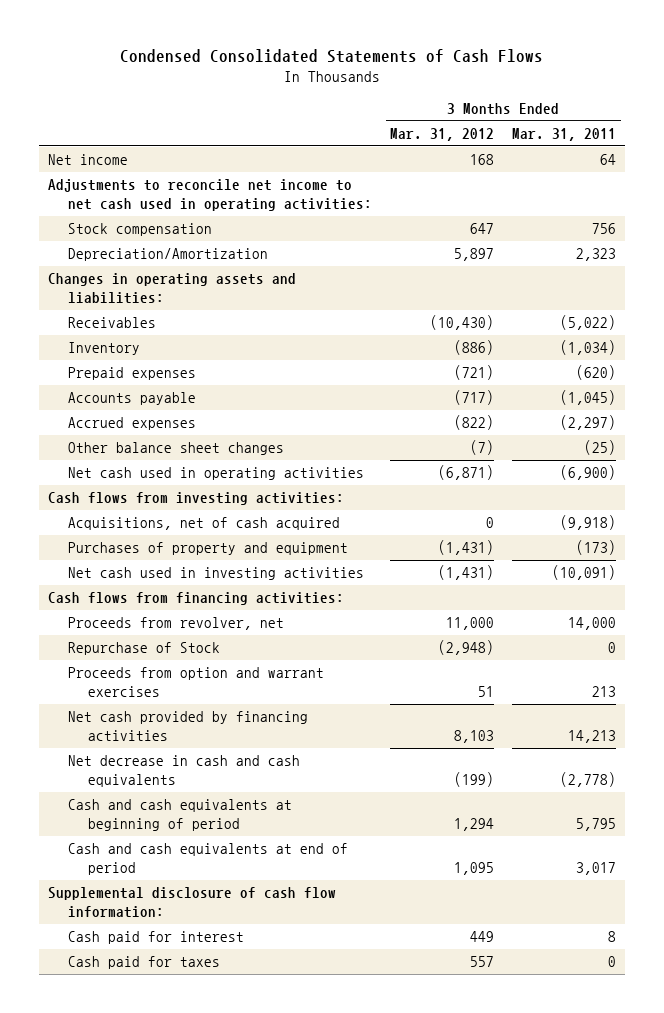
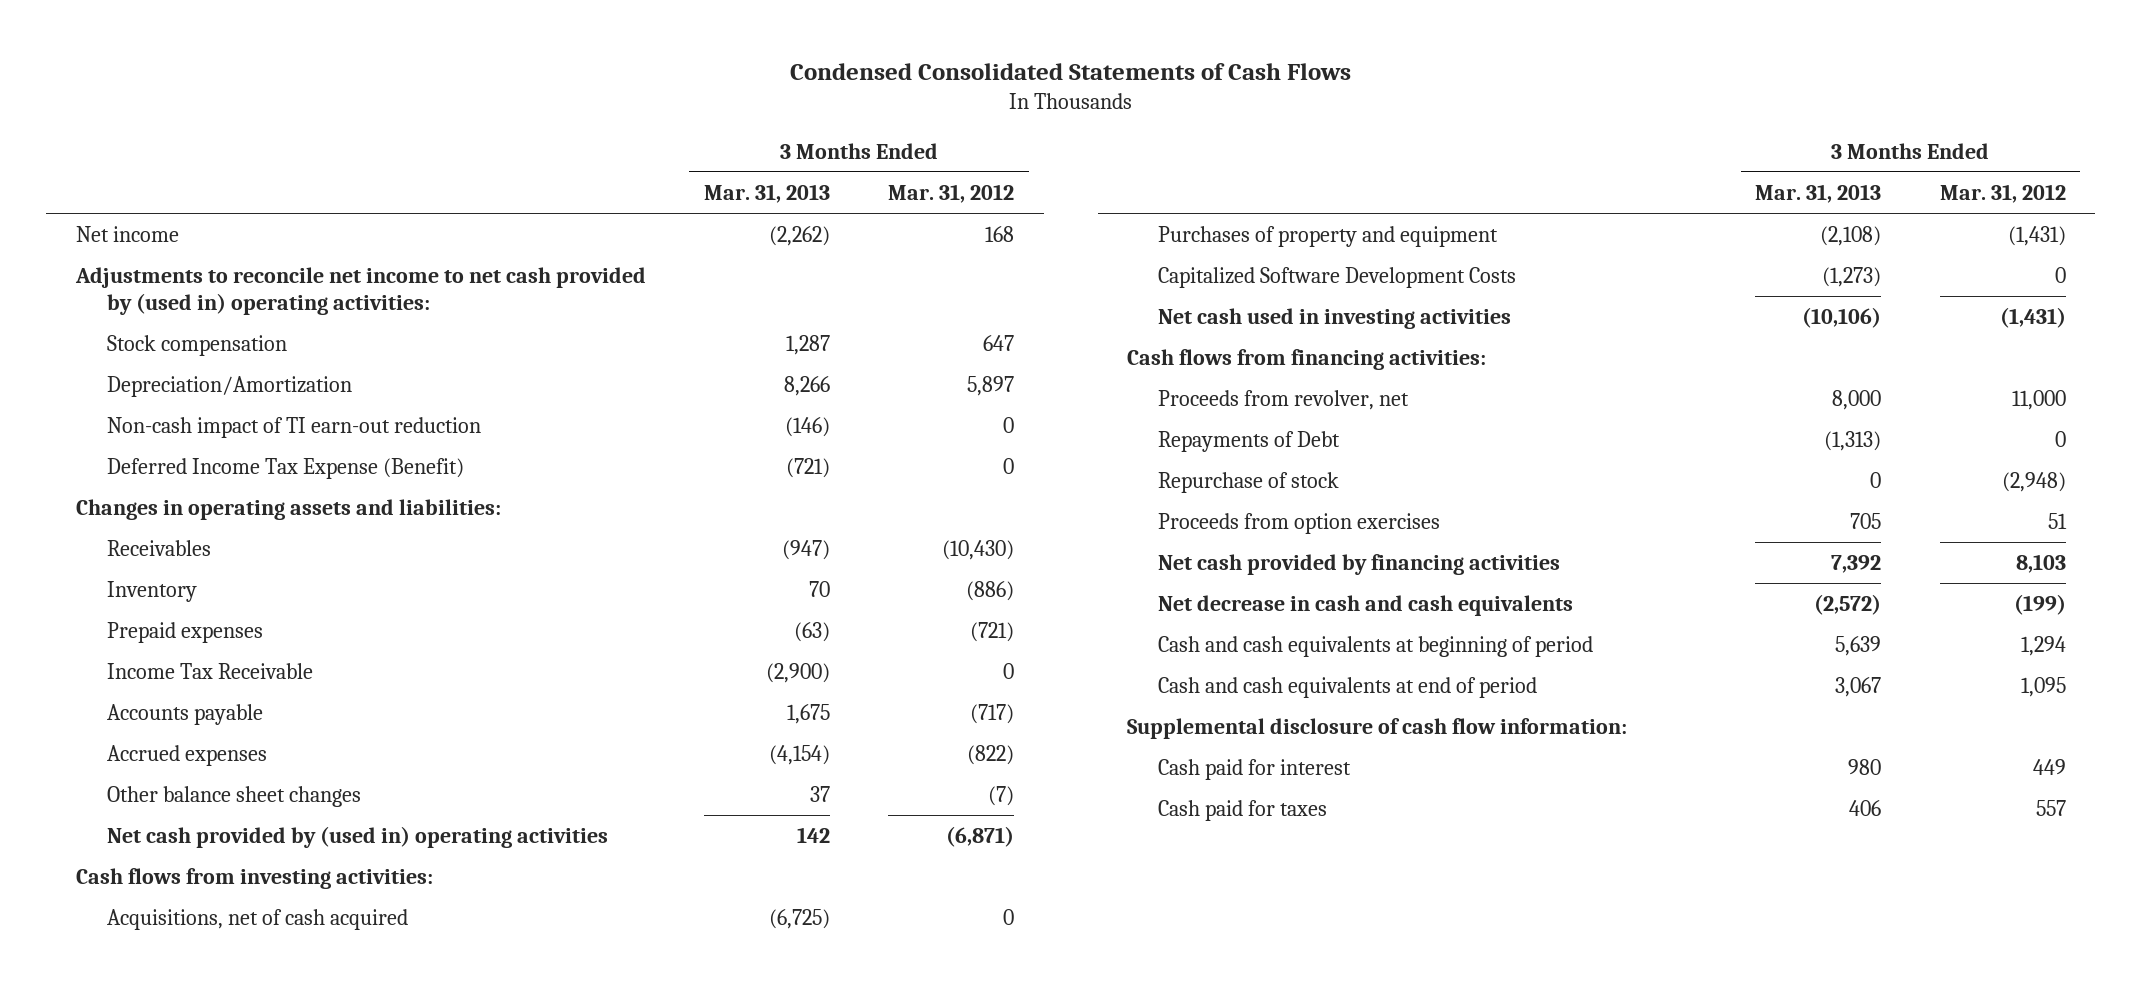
- | 3 Months Ended Mar. 31, 2012 | 3 Months Ended Mar. 31, 2011
+ | 3 Months Ended Mar. 31, 2013 | 3 Months Ended Mar. 31, 2012
- Adjustments to reconcile net income to net cash used in operating activities:
+ Adjustments to reconcile net income to net cash provided by (used in) operating activities:
+ Non-cash impact of TI earn-out reduction | (146) | 0
+ Deferred Income Tax Expense (Benefit) | (721) | 0
+ Income Tax Receivable | (2,900) | 0
- Net cash used in operating activities | (6,871) | (6,900)
+ Net cash provided by (used in) operating activities | 142 | (6,871)
+ Capitalized Software Development Costs | (1,273) | 0
- Repurchase of Stock | (2,948) | 0
- Proceeds from option and warrant exercises | 51 | 213
+ Repayments of Debt | (1,313) | 0
+ Repurchase of stock | 0 | (2,948)
+ Proceeds from option exercises | 705 | 51

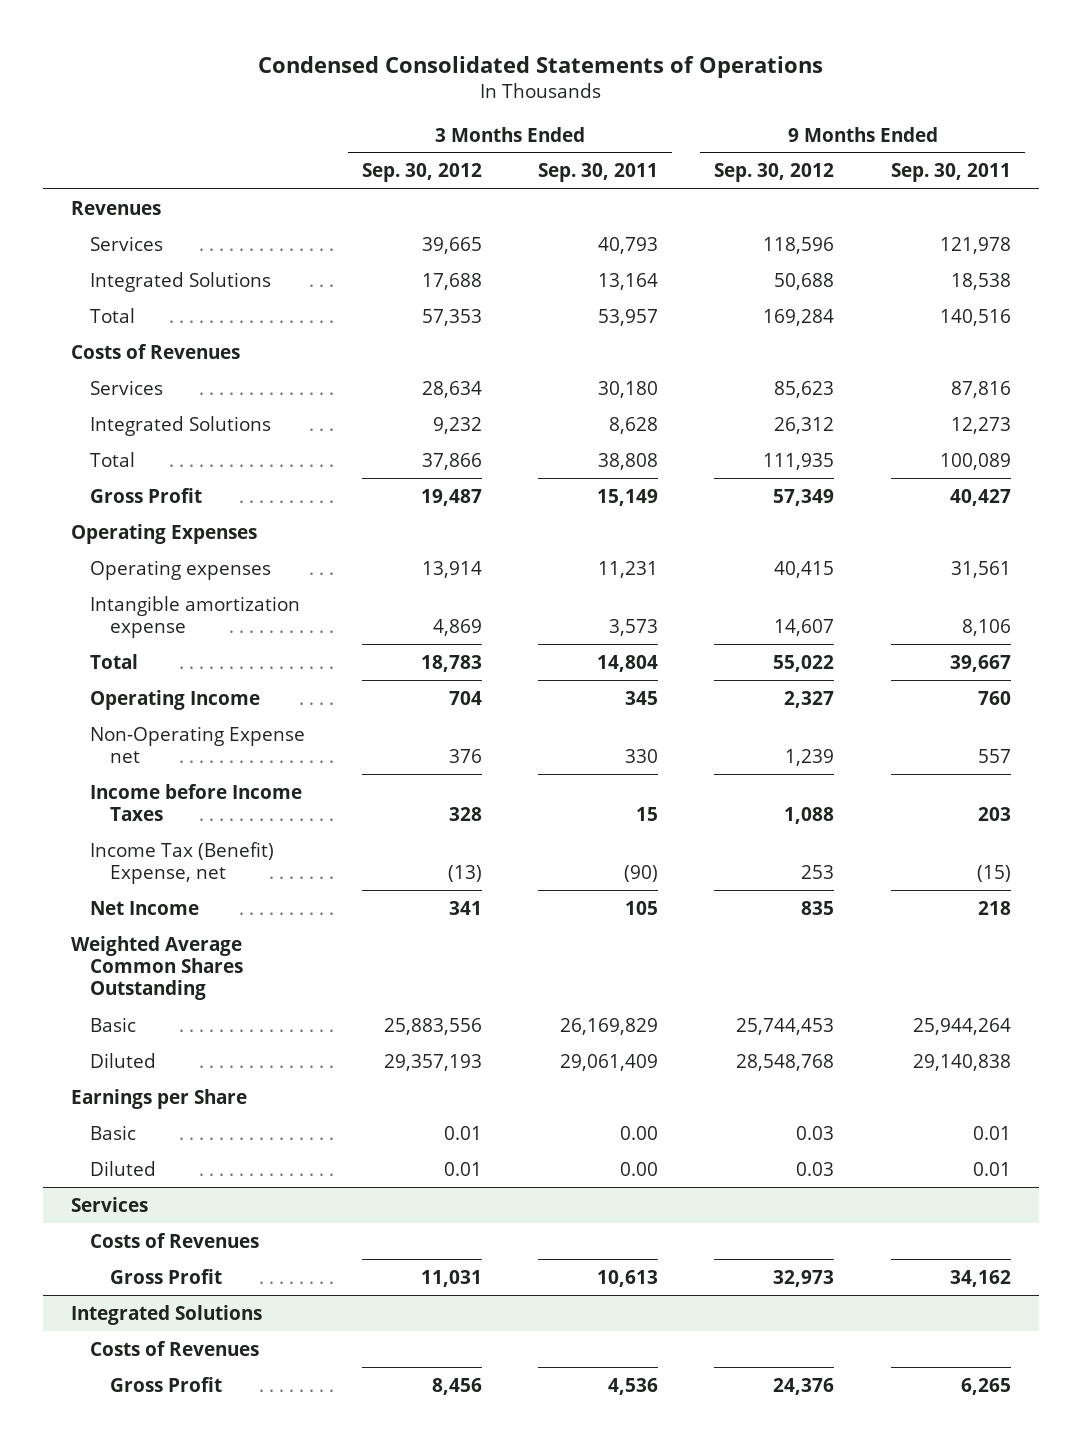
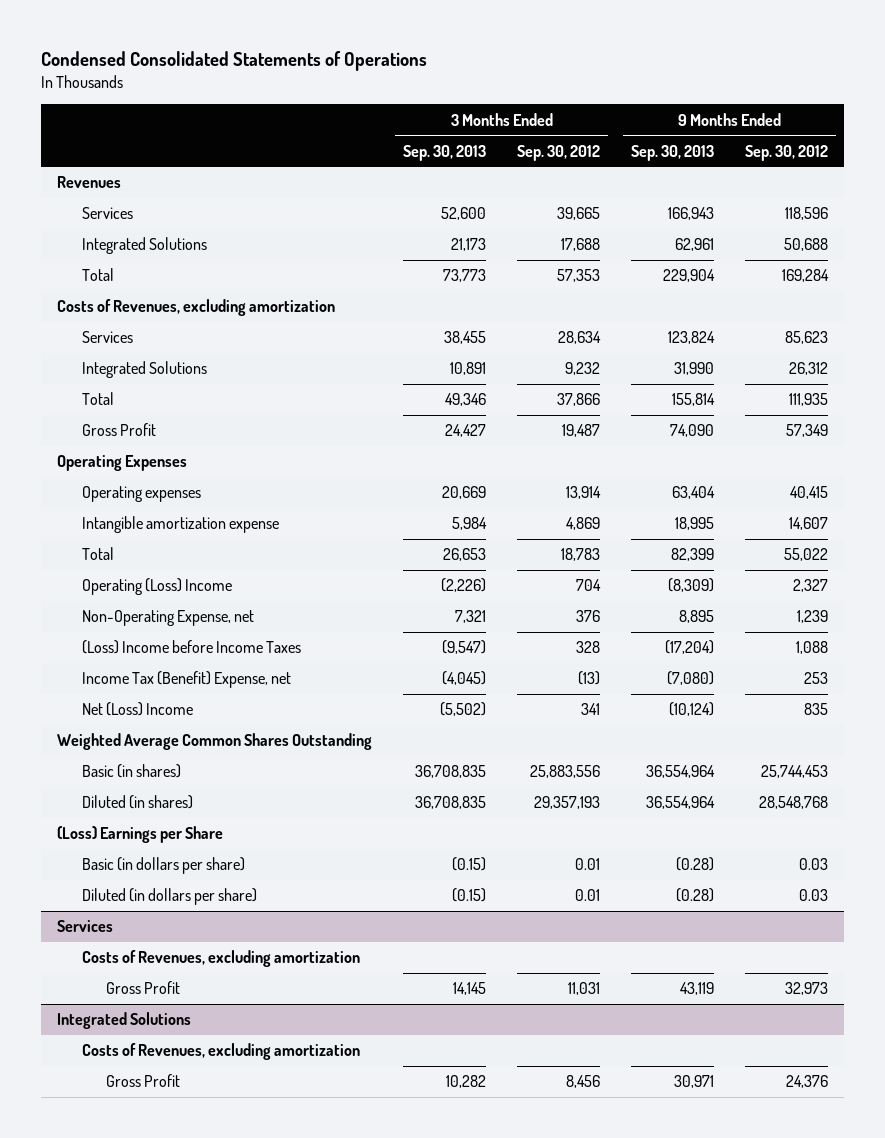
- | 3 Months Ended Sep. 30, 2012 | 3 Months Ended Sep. 30, 2011 | 9 Months Ended Sep. 30, 2012 | 9 Months Ended Sep. 30, 2011
+ | 3 Months Ended Sep. 30, 2013 | 3 Months Ended Sep. 30, 2012 | 9 Months Ended Sep. 30, 2013 | 9 Months Ended Sep. 30, 2012
- Costs of Revenues
+ Costs of Revenues, excluding amortization
- Operating Income | 704 | 345 | 2,327 | 760
- Non-Operating Expense net | 376 | 330 | 1,239 | 557
- Income before Income Taxes | 328 | 15 | 1,088 | 203
+ Operating (Loss) Income | (2,226) | 704 | (8,309) | 2,327
+ Non-Operating Expense, net | 7,321 | 376 | 8,895 | 1,239
+ (Loss) Income before Income Taxes | (9,547) | 328 | (17,204) | 1,088
- Net Income | 341 | 105 | 835 | 218
+ Net (Loss) Income | (5,502) | 341 | (10,124) | 835
- Basic | 25,883,556 | 26,169,829 | 25,744,453 | 25,944,264
- Diluted | 29,357,193 | 29,061,409 | 28,548,768 | 29,140,838
- Earnings per Share
- Basic | 0.01 | 0.00 | 0.03 | 0.01
- Diluted | 0.01 | 0.00 | 0.03 | 0.01
+ Basic (in shares) | 36,708,835 | 25,883,556 | 36,554,964 | 25,744,453
+ Diluted (in shares) | 36,708,835 | 29,357,193 | 36,554,964 | 28,548,768
+ (Loss) Earnings per Share
+ Basic (in dollars per share) | (0.15) | 0.01 | (0.28) | 0.03
+ Diluted (in dollars per share) | (0.15) | 0.01 | (0.28) | 0.03
@ Services
- Costs of Revenues
+ Costs of Revenues, excluding amortization
@ Integrated Solutions
- Costs of Revenues
+ Costs of Revenues, excluding amortization

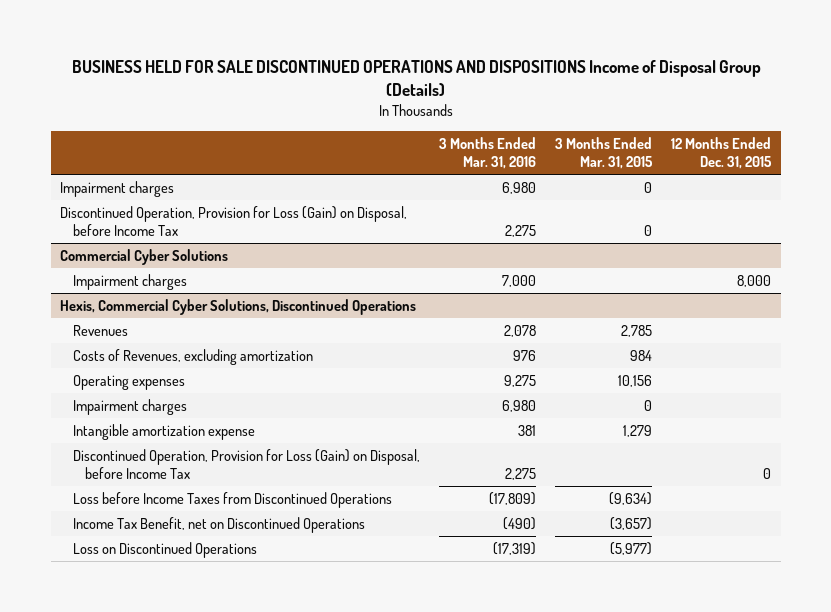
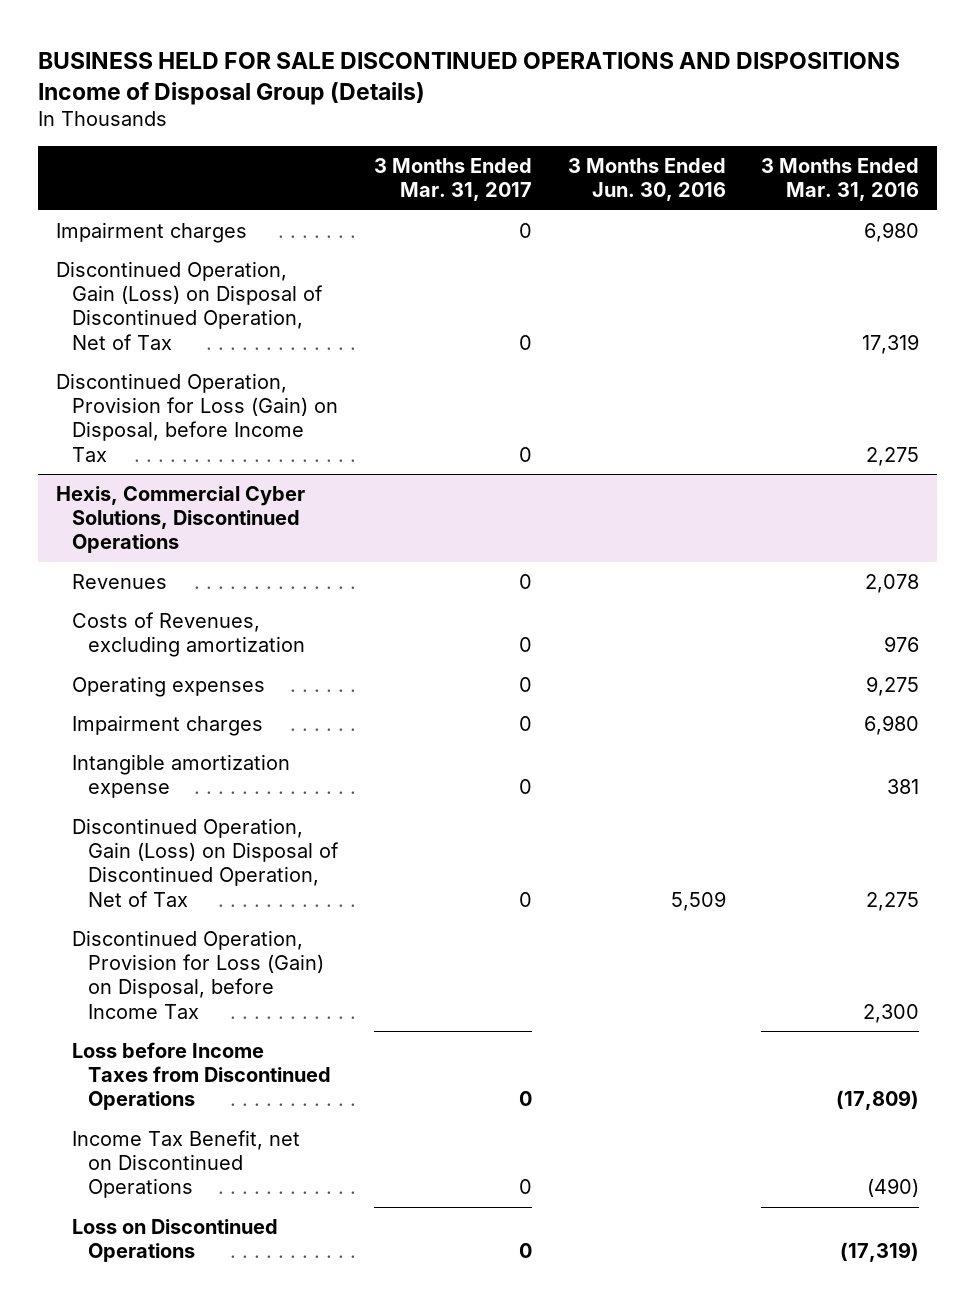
- | 3 Months Ended Mar. 31, 2016 | 3 Months Ended Mar. 31, 2015 | 12 Months Ended Dec. 31, 2015
+ | 3 Months Ended Mar. 31, 2017 | 3 Months Ended Jun. 30, 2016 | 3 Months Ended Mar. 31, 2016
+ Discontinued Operation, Gain (Loss) on Disposal of Discontinued Operation, Net of Tax | 0 | | 17,319
- Commercial Cyber Solutions
- Impairment charges | 7,000 | | 8,000
@ Hexis, Commercial Cyber Solutions, Discontinued Operations
- Discontinued Operation, Provision for Loss (Gain) on Disposal, before Income Tax | 2,275 | | 0
+ Discontinued Operation, Gain (Loss) on Disposal of Discontinued Operation, Net of Tax | 0 | 5,509 | 2,275
+ Discontinued Operation, Provision for Loss (Gain) on Disposal, before Income Tax | | | 2,300

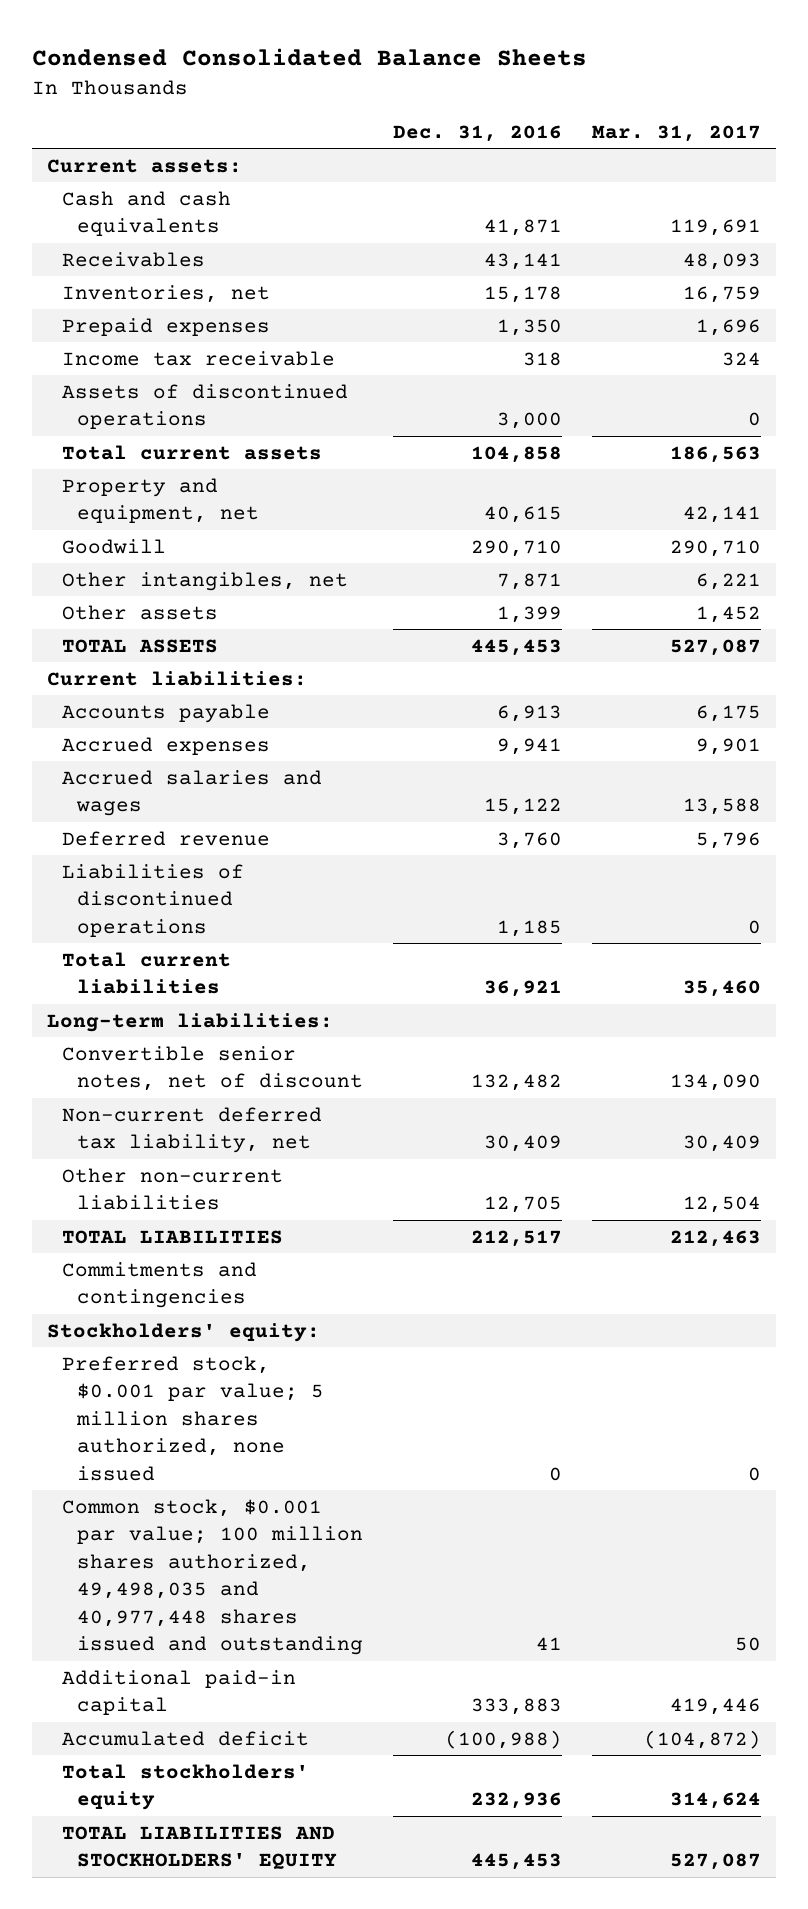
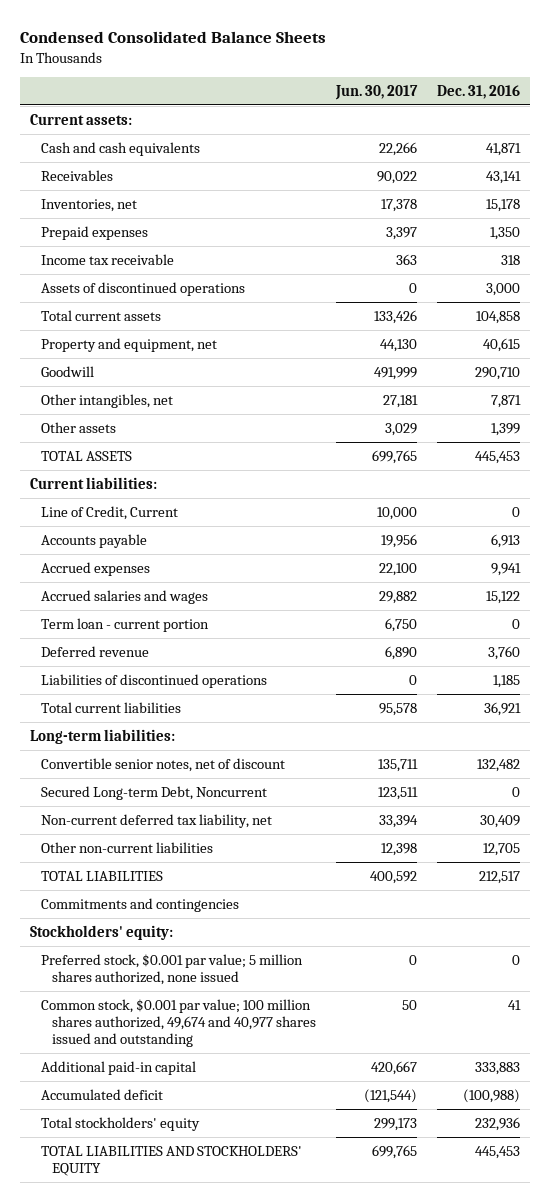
- | Dec. 31, 2016 | Mar. 31, 2017
+ | Jun. 30, 2017 | Dec. 31, 2016
+ Line of Credit, Current | 10,000 | 0
+ Term loan - current portion | 6,750 | 0
+ Secured Long-term Debt, Noncurrent | 123,511 | 0
- Common stock, $0.001 par value; 100 million shares authorized, 49,498,035 and 40,977,448 shares issued and outstanding | 41 | 50
+ Common stock, $0.001 par value; 100 million shares authorized, 49,674 and 40,977 shares issued and outstanding | 50 | 41

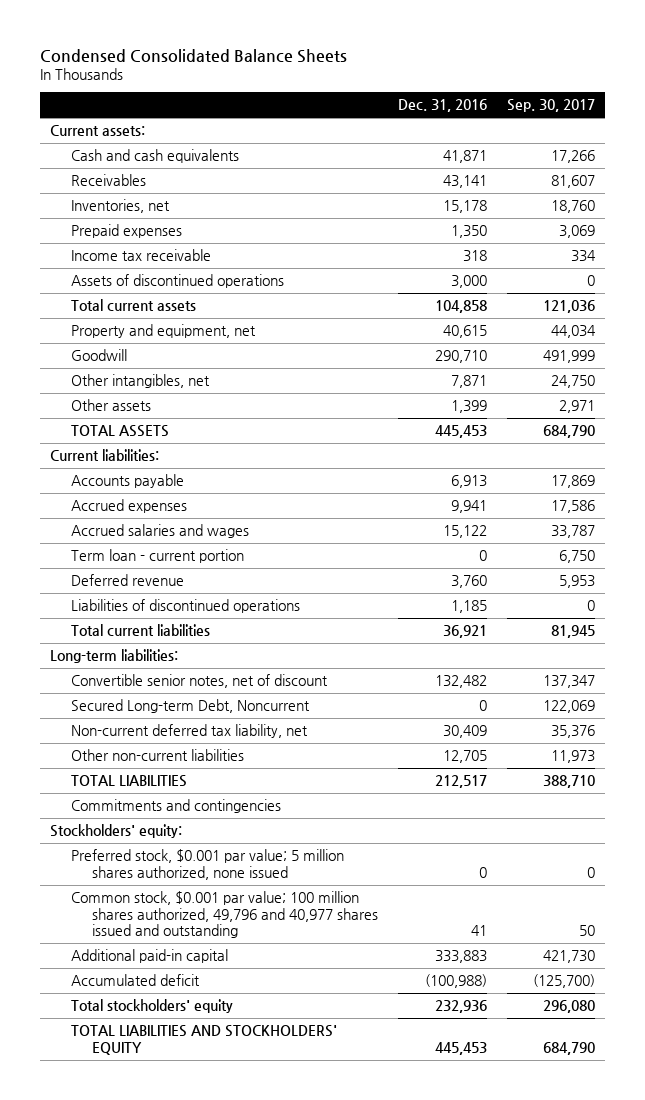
- | Jun. 30, 2017 | Dec. 31, 2016
+ | Dec. 31, 2016 | Sep. 30, 2017
- Line of Credit, Current | 10,000 | 0
- Common stock, $0.001 par value; 100 million shares authorized, 49,674 and 40,977 shares issued and outstanding | 50 | 41
+ Common stock, $0.001 par value; 100 million shares authorized, 49,796 and 40,977 shares issued and outstanding | 41 | 50

